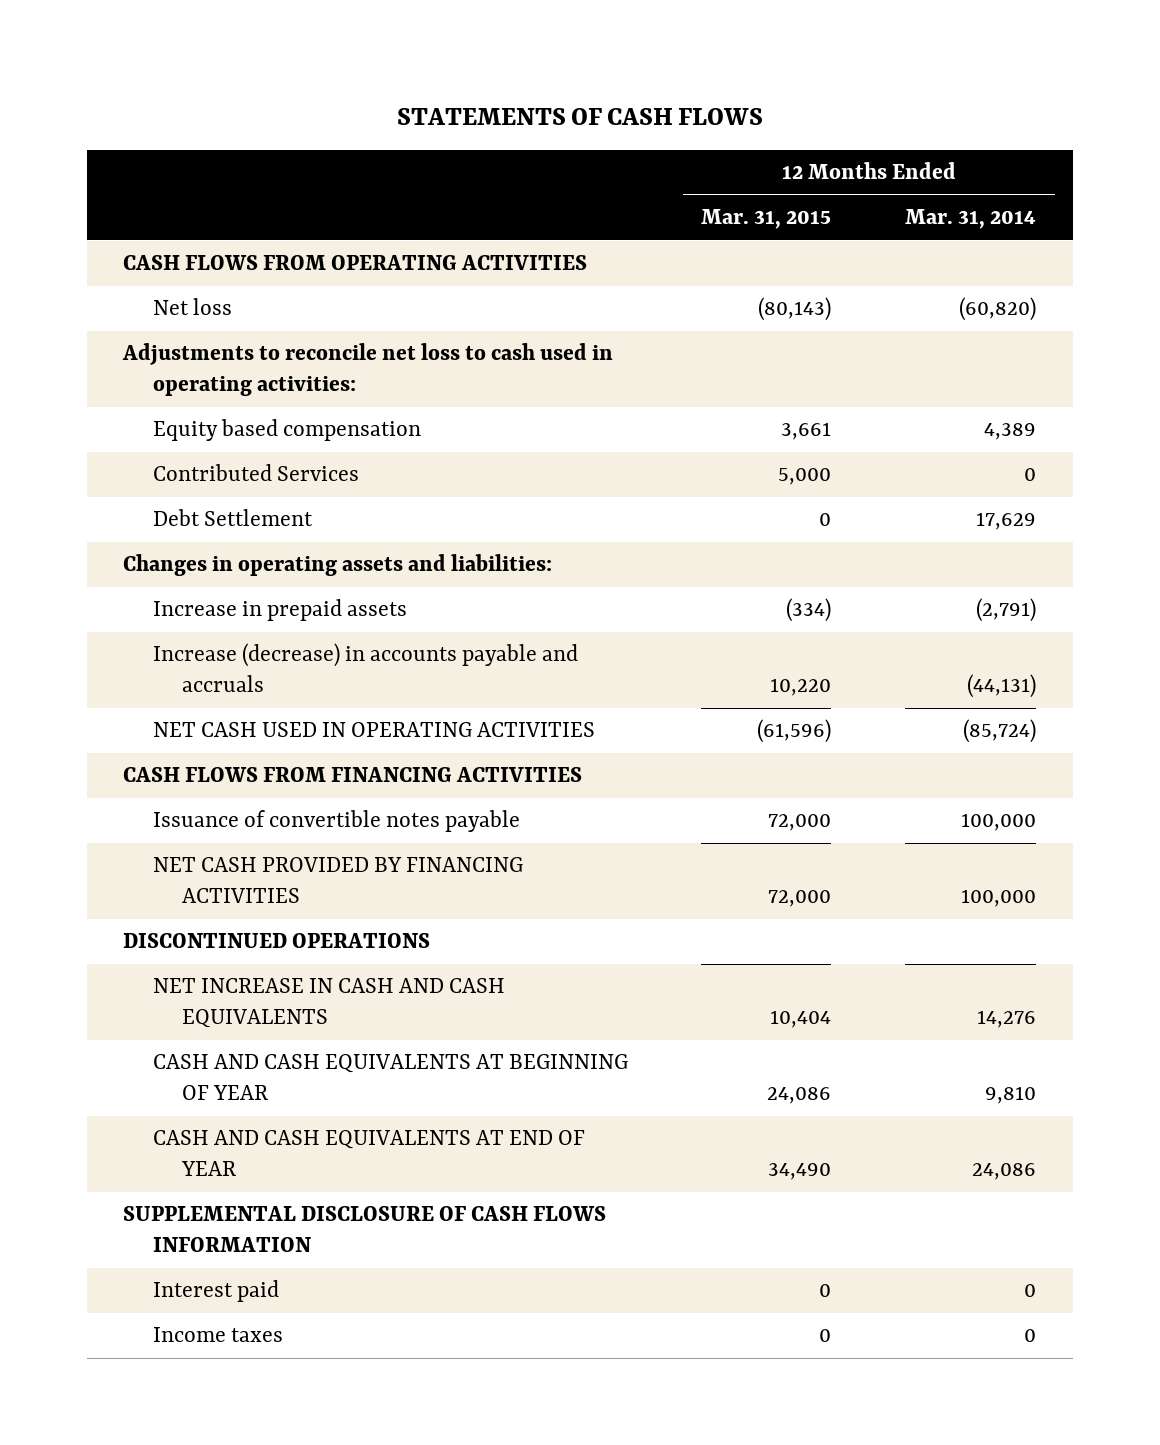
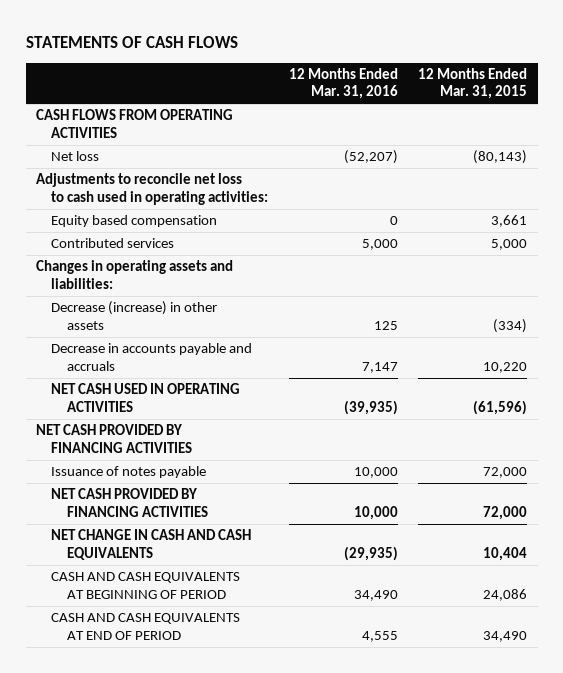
- | 12 Months Ended Mar. 31, 2015 | 12 Months Ended Mar. 31, 2014
+ | 12 Months Ended Mar. 31, 2016 | 12 Months Ended Mar. 31, 2015
- Contributed Services | 5,000 | 0
- Debt Settlement | 0 | 17,629
+ Contributed services | 5,000 | 5,000
- Increase in prepaid assets | (334) | (2,791)
- Increase (decrease) in accounts payable and accruals | 10,220 | (44,131)
+ Decrease (increase) in other assets | 125 | (334)
+ Decrease in accounts payable and accruals | 7,147 | 10,220
- CASH FLOWS FROM FINANCING ACTIVITIES
- Issuance of convertible notes payable | 72,000 | 100,000
+ NET CASH PROVIDED BY FINANCING ACTIVITIES
+ Issuance of notes payable | 10,000 | 72,000
- DISCONTINUED OPERATIONS
- NET INCREASE IN CASH AND CASH EQUIVALENTS | 10,404 | 14,276
- CASH AND CASH EQUIVALENTS AT BEGINNING OF YEAR | 24,086 | 9,810
- CASH AND CASH EQUIVALENTS AT END OF YEAR | 34,490 | 24,086
- SUPPLEMENTAL DISCLOSURE OF CASH FLOWS INFORMATION
- Interest paid | 0 | 0
- Income taxes | 0 | 0
+ NET CHANGE IN CASH AND CASH EQUIVALENTS | (29,935) | 10,404
+ CASH AND CASH EQUIVALENTS AT BEGINNING OF PERIOD | 34,490 | 24,086
+ CASH AND CASH EQUIVALENTS AT END OF PERIOD | 4,555 | 34,490

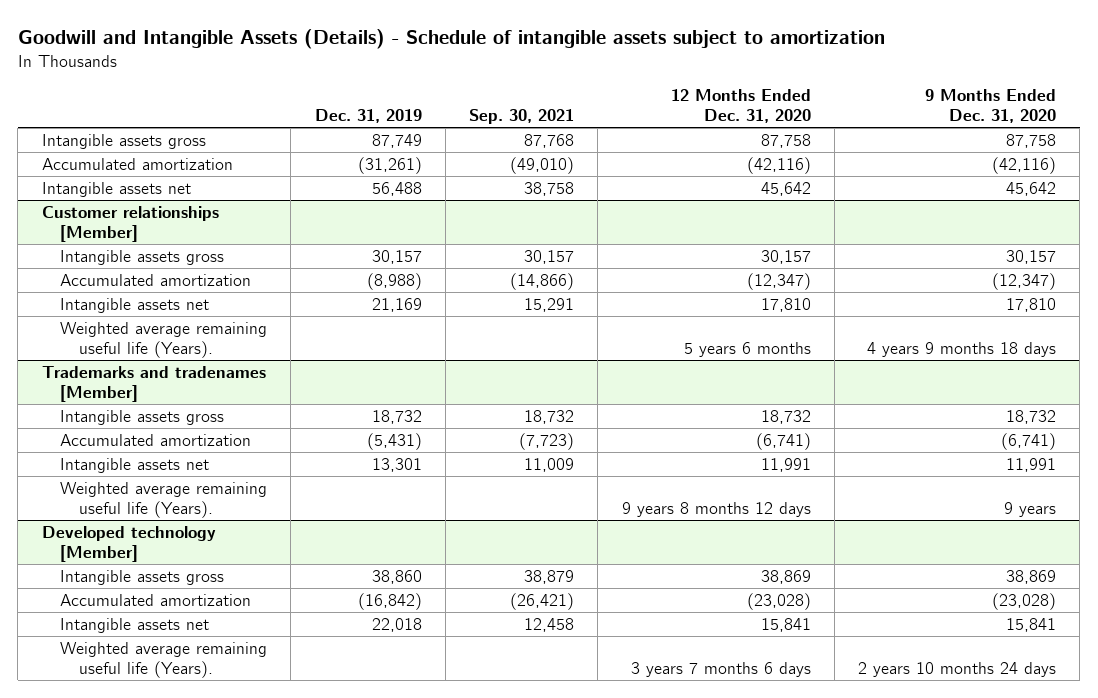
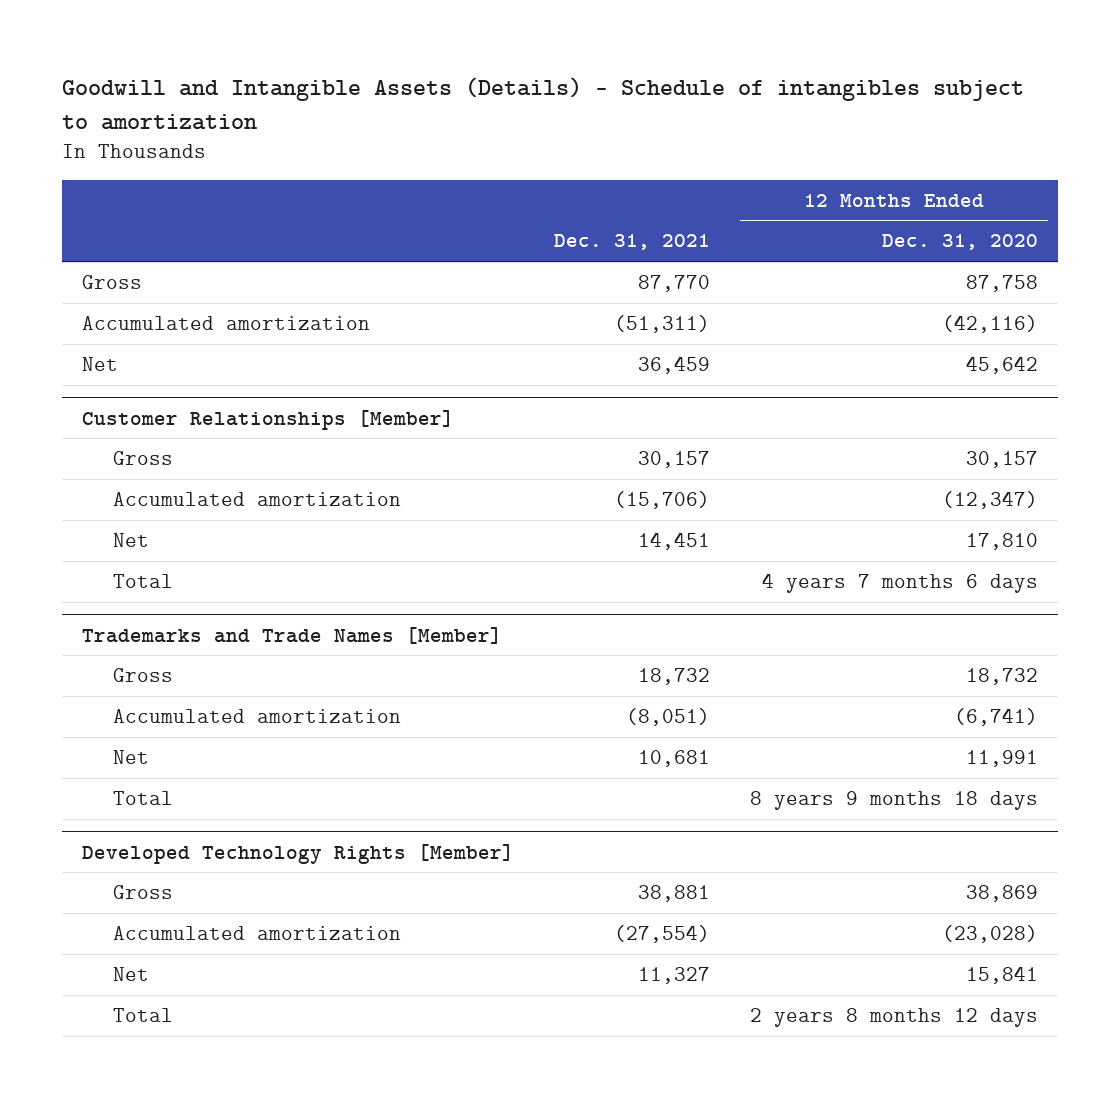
- Goodwill and Intangible Assets (Details) - Schedule of intangible assets subject to amortization
+ Goodwill and Intangible Assets (Details) - Schedule of intangibles subject to amortization
- | Dec. 31, 2019 | Sep. 30, 2021 | 12 Months Ended Dec. 31, 2020 | 9 Months Ended Dec. 31, 2020
+ | Dec. 31, 2021 | 12 Months Ended Dec. 31, 2020
- Intangible assets gross | 87,749 | 87,768 | 87,758 | 87,758
+ Gross | 87,770 | 87,758
- Intangible assets net | 56,488 | 38,758 | 45,642 | 45,642
- Customer relationships [Member]
- Intangible assets gross | 30,157 | 30,157 | 30,157 | 30,157
+ Net | 36,459 | 45,642
+ Customer Relationships [Member]
+ Gross | 30,157 | 30,157
- Intangible assets net | 21,169 | 15,291 | 17,810 | 17,810
- Weighted average remaining useful life (Years). | | | 5 years 6 months | 4 years 9 months 18 days
- Trademarks and tradenames [Member]
- Intangible assets gross | 18,732 | 18,732 | 18,732 | 18,732
+ Net | 14,451 | 17,810
+ Total | | 4 years 7 months 6 days
+ Trademarks and Trade Names [Member]
+ Gross | 18,732 | 18,732
- Intangible assets net | 13,301 | 11,009 | 11,991 | 11,991
- Weighted average remaining useful life (Years). | | | 9 years 8 months 12 days | 9 years
- Developed technology [Member]
- Intangible assets gross | 38,860 | 38,879 | 38,869 | 38,869
+ Net | 10,681 | 11,991
+ Total | | 8 years 9 months 18 days
+ Developed Technology Rights [Member]
+ Gross | 38,881 | 38,869
- Intangible assets net | 22,018 | 12,458 | 15,841 | 15,841
- Weighted average remaining useful life (Years). | | | 3 years 7 months 6 days | 2 years 10 months 24 days
+ Net | 11,327 | 15,841
+ Total | | 2 years 8 months 12 days

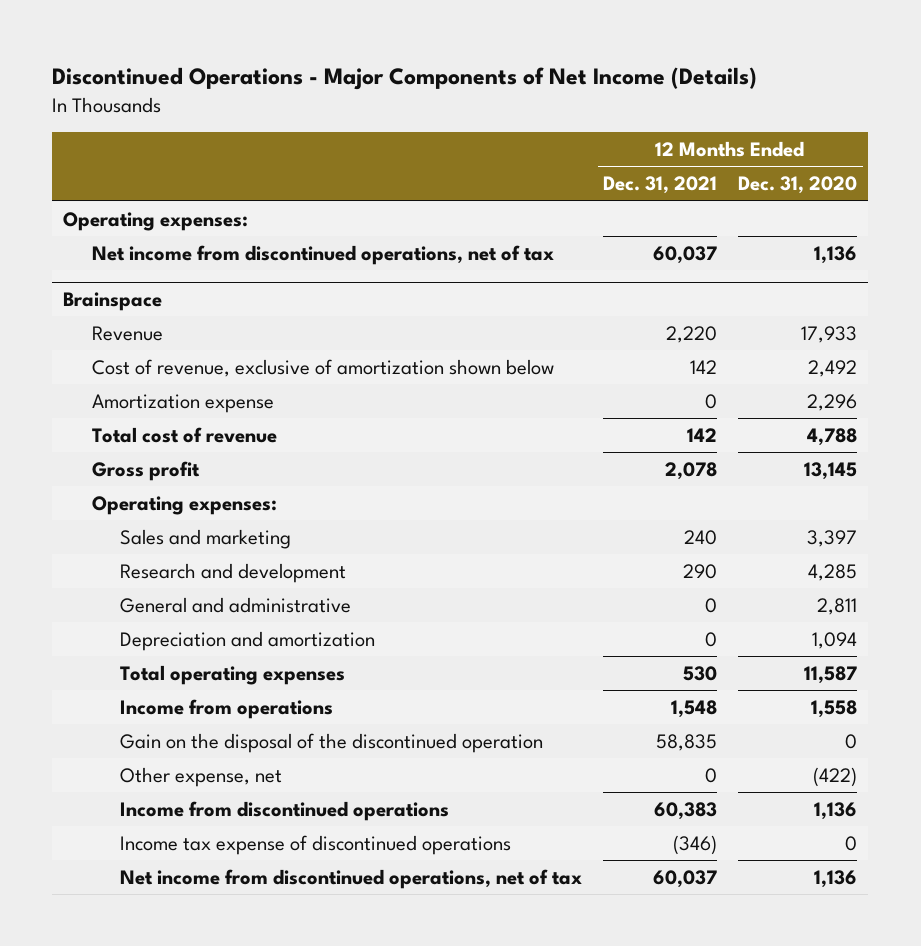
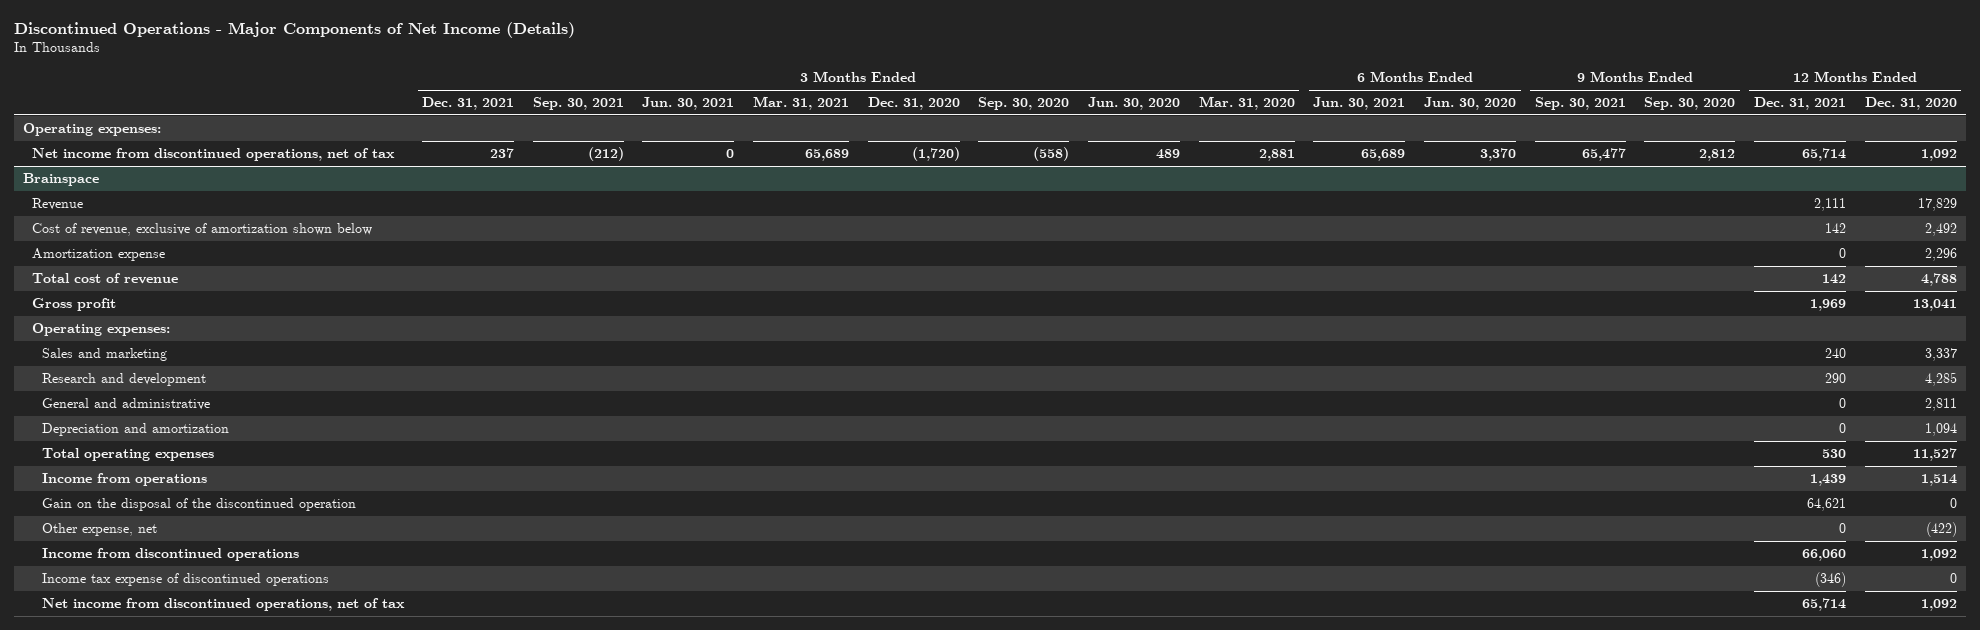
- | 12 Months Ended Dec. 31, 2021 | 12 Months Ended Dec. 31, 2020
+ | 3 Months Ended Dec. 31, 2021 | 3 Months Ended Sep. 30, 2021 | 3 Months Ended Jun. 30, 2021 | 3 Months Ended Mar. 31, 2021 | 3 Months Ended Dec. 31, 2020 | 3 Months Ended Sep. 30, 2020 | 3 Months Ended Jun. 30, 2020 | 3 Months Ended Mar. 31, 2020 | 6 Months Ended Jun. 30, 2021 | 6 Months Ended Jun. 30, 2020 | 9 Months Ended Sep. 30, 2021 | 9 Months Ended Sep. 30, 2020 | 12 Months Ended Dec. 31, 2021 | 12 Months Ended Dec. 31, 2020
- Net income from discontinued operations, net of tax | 60,037 | 1,136
+ Net income from discontinued operations, net of tax | 237 | (212) | 0 | 65,689 | (1,720) | (558) | 489 | 2,881 | 65,689 | 3,370 | 65,477 | 2,812 | 65,714 | 1,092
@ Brainspace
- Revenue | 2,220 | 17,933
+ Revenue | | | | | | | | | | | | | 2,111 | 17,829
- Gross profit | 2,078 | 13,145
+ Gross profit | | | | | | | | | | | | | 1,969 | 13,041
- Sales and marketing | 240 | 3,397
+ Sales and marketing | | | | | | | | | | | | | 240 | 3,337
- Total operating expenses | 530 | 11,587
- Income from operations | 1,548 | 1,558
- Gain on the disposal of the discontinued operation | 58,835 | 0
+ Total operating expenses | | | | | | | | | | | | | 530 | 11,527
+ Income from operations | | | | | | | | | | | | | 1,439 | 1,514
+ Gain on the disposal of the discontinued operation | | | | | | | | | | | | | 64,621 | 0
- Income from discontinued operations | 60,383 | 1,136
+ Income from discontinued operations | | | | | | | | | | | | | 66,060 | 1,092
- Net income from discontinued operations, net of tax | 60,037 | 1,136
+ Net income from discontinued operations, net of tax | | | | | | | | | | | | | 65,714 | 1,092

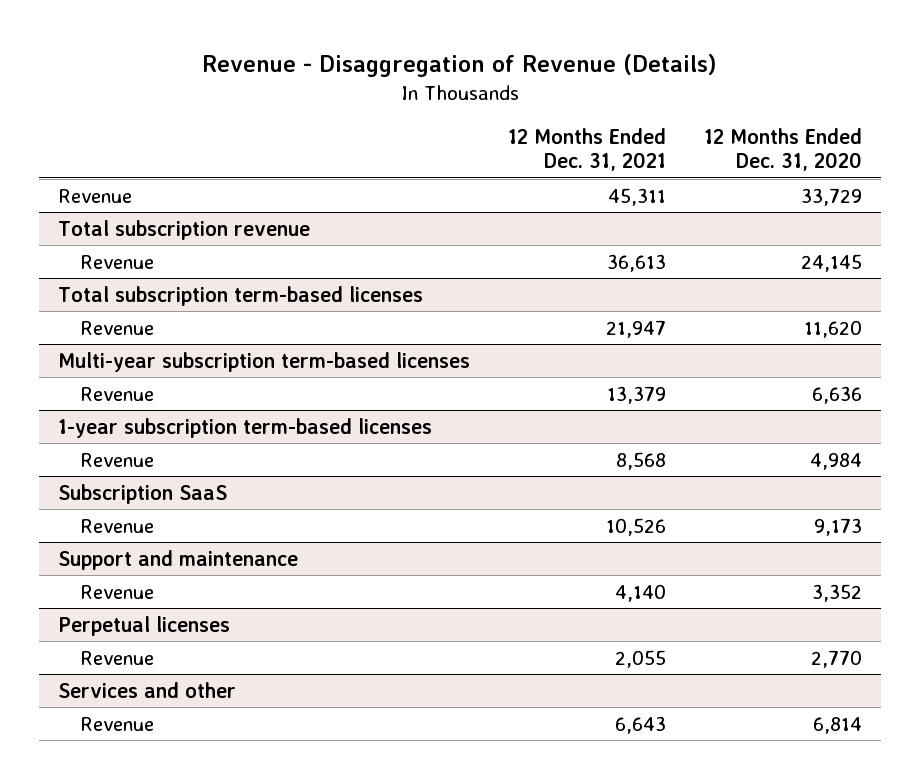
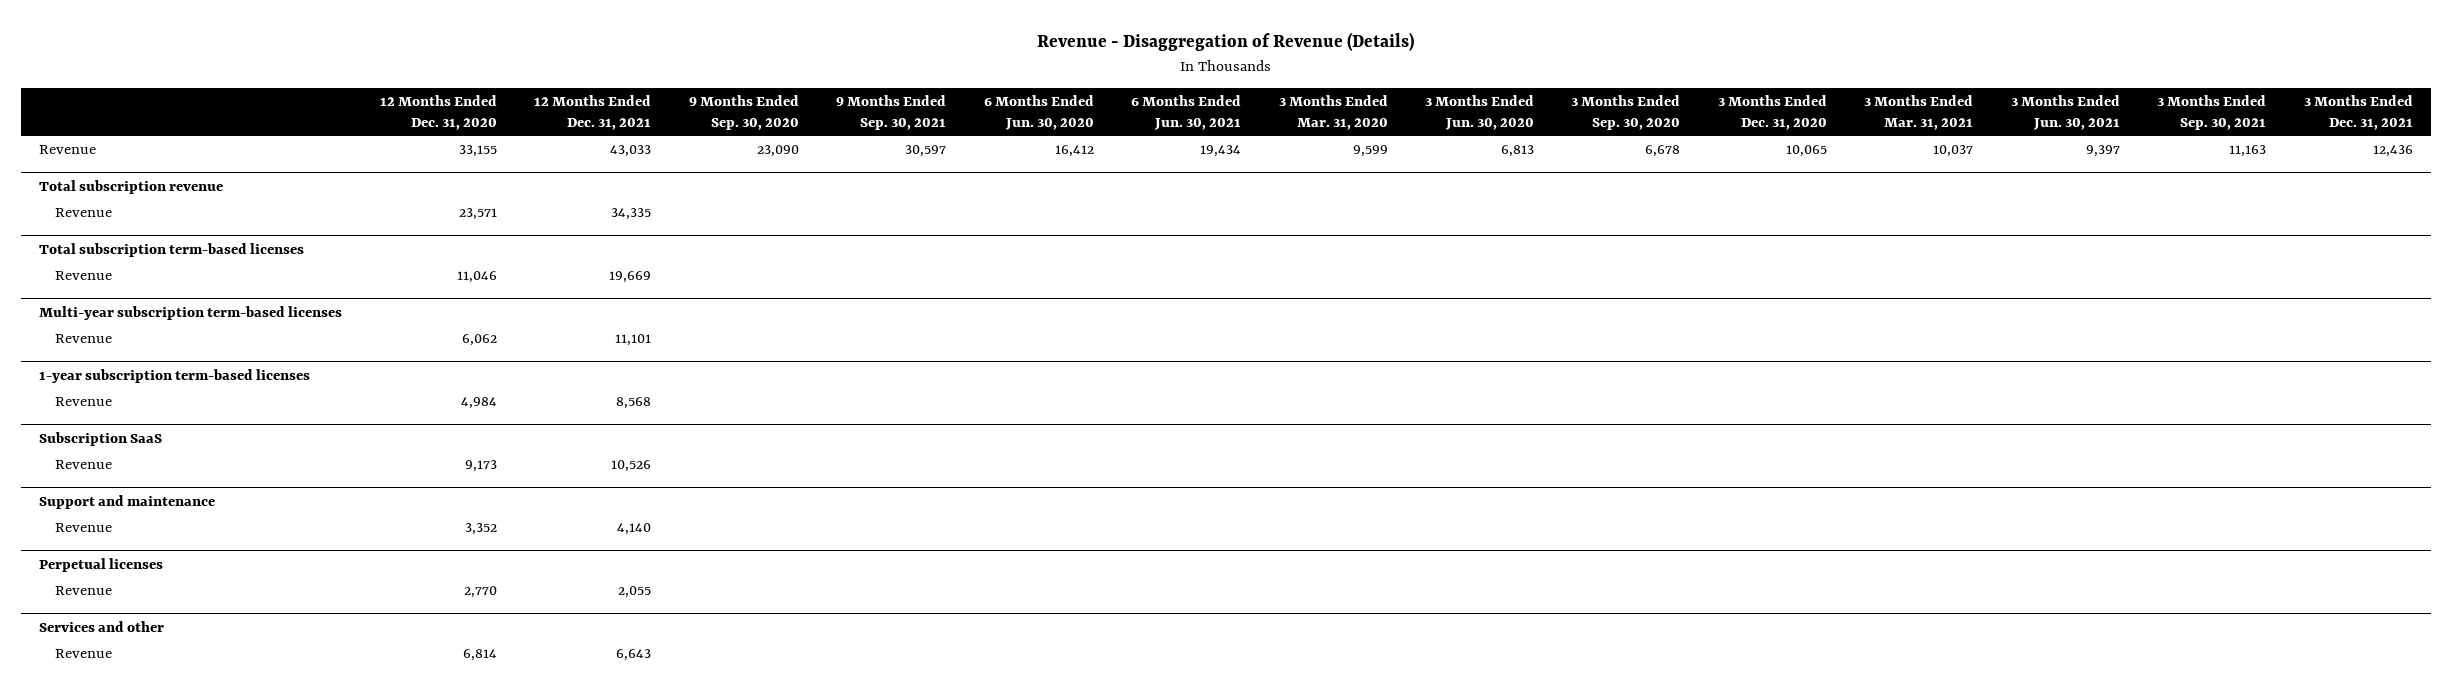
- | 12 Months Ended Dec. 31, 2021 | 12 Months Ended Dec. 31, 2020
+ | 12 Months Ended Dec. 31, 2020 | 12 Months Ended Dec. 31, 2021 | 9 Months Ended Sep. 30, 2020 | 9 Months Ended Sep. 30, 2021 | 6 Months Ended Jun. 30, 2020 | 6 Months Ended Jun. 30, 2021 | 3 Months Ended Mar. 31, 2020 | 3 Months Ended Jun. 30, 2020 | 3 Months Ended Sep. 30, 2020 | 3 Months Ended Dec. 31, 2020 | 3 Months Ended Mar. 31, 2021 | 3 Months Ended Jun. 30, 2021 | 3 Months Ended Sep. 30, 2021 | 3 Months Ended Dec. 31, 2021
- Revenue | 45,311 | 33,729
+ Revenue | 33,155 | 43,033 | 23,090 | 30,597 | 16,412 | 19,434 | 9,599 | 6,813 | 6,678 | 10,065 | 10,037 | 9,397 | 11,163 | 12,436
@ Total subscription revenue
- Revenue | 36,613 | 24,145
+ Revenue | 23,571 | 34,335 | | | | | | | | | | | |
@ Total subscription term-based licenses
- Revenue | 21,947 | 11,620
+ Revenue | 11,046 | 19,669 | | | | | | | | | | | |
@ Multi-year subscription term-based licenses
- Revenue | 13,379 | 6,636
+ Revenue | 6,062 | 11,101 | | | | | | | | | | | |

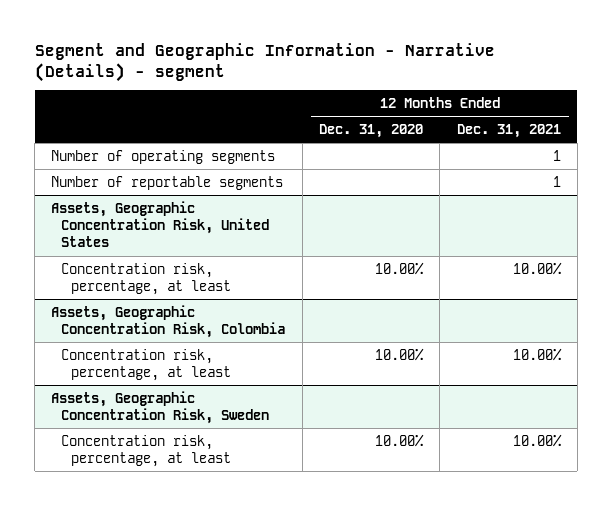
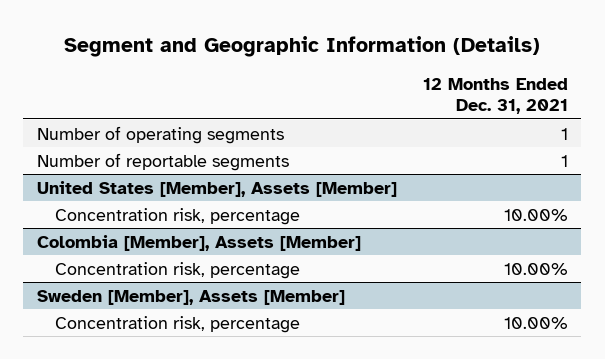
- Segment and Geographic Information - Narrative (Details) - segment
+ Segment and Geographic Information (Details)
- | 12 Months Ended Dec. 31, 2020 | 12 Months Ended Dec. 31, 2021
+ | 12 Months Ended Dec. 31, 2021
- Assets, Geographic Concentration Risk, United States
- Concentration risk, percentage, at least | 10.00% | 10.00%
- Assets, Geographic Concentration Risk, Colombia
- Concentration risk, percentage, at least | 10.00% | 10.00%
- Assets, Geographic Concentration Risk, Sweden
- Concentration risk, percentage, at least | 10.00% | 10.00%
+ United States [Member], Assets [Member]
+ Concentration risk, percentage | 10.00%
+ Colombia [Member], Assets [Member]
+ Concentration risk, percentage | 10.00%
+ Sweden [Member], Assets [Member]
+ Concentration risk, percentage | 10.00%

